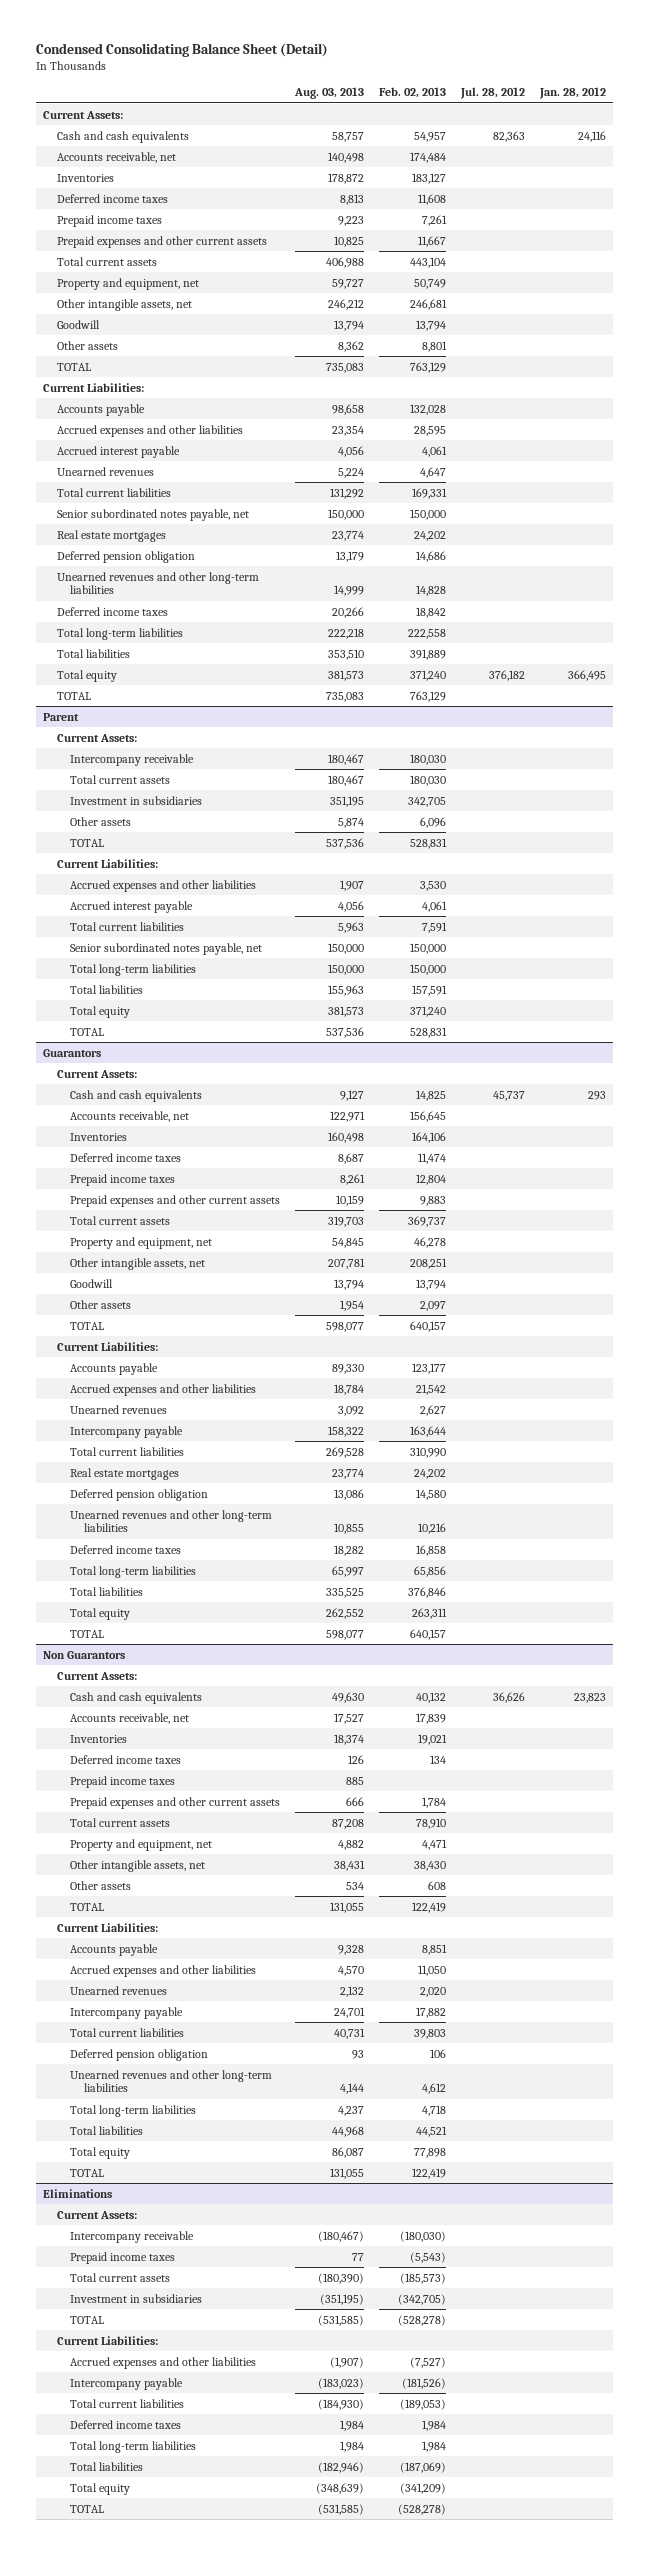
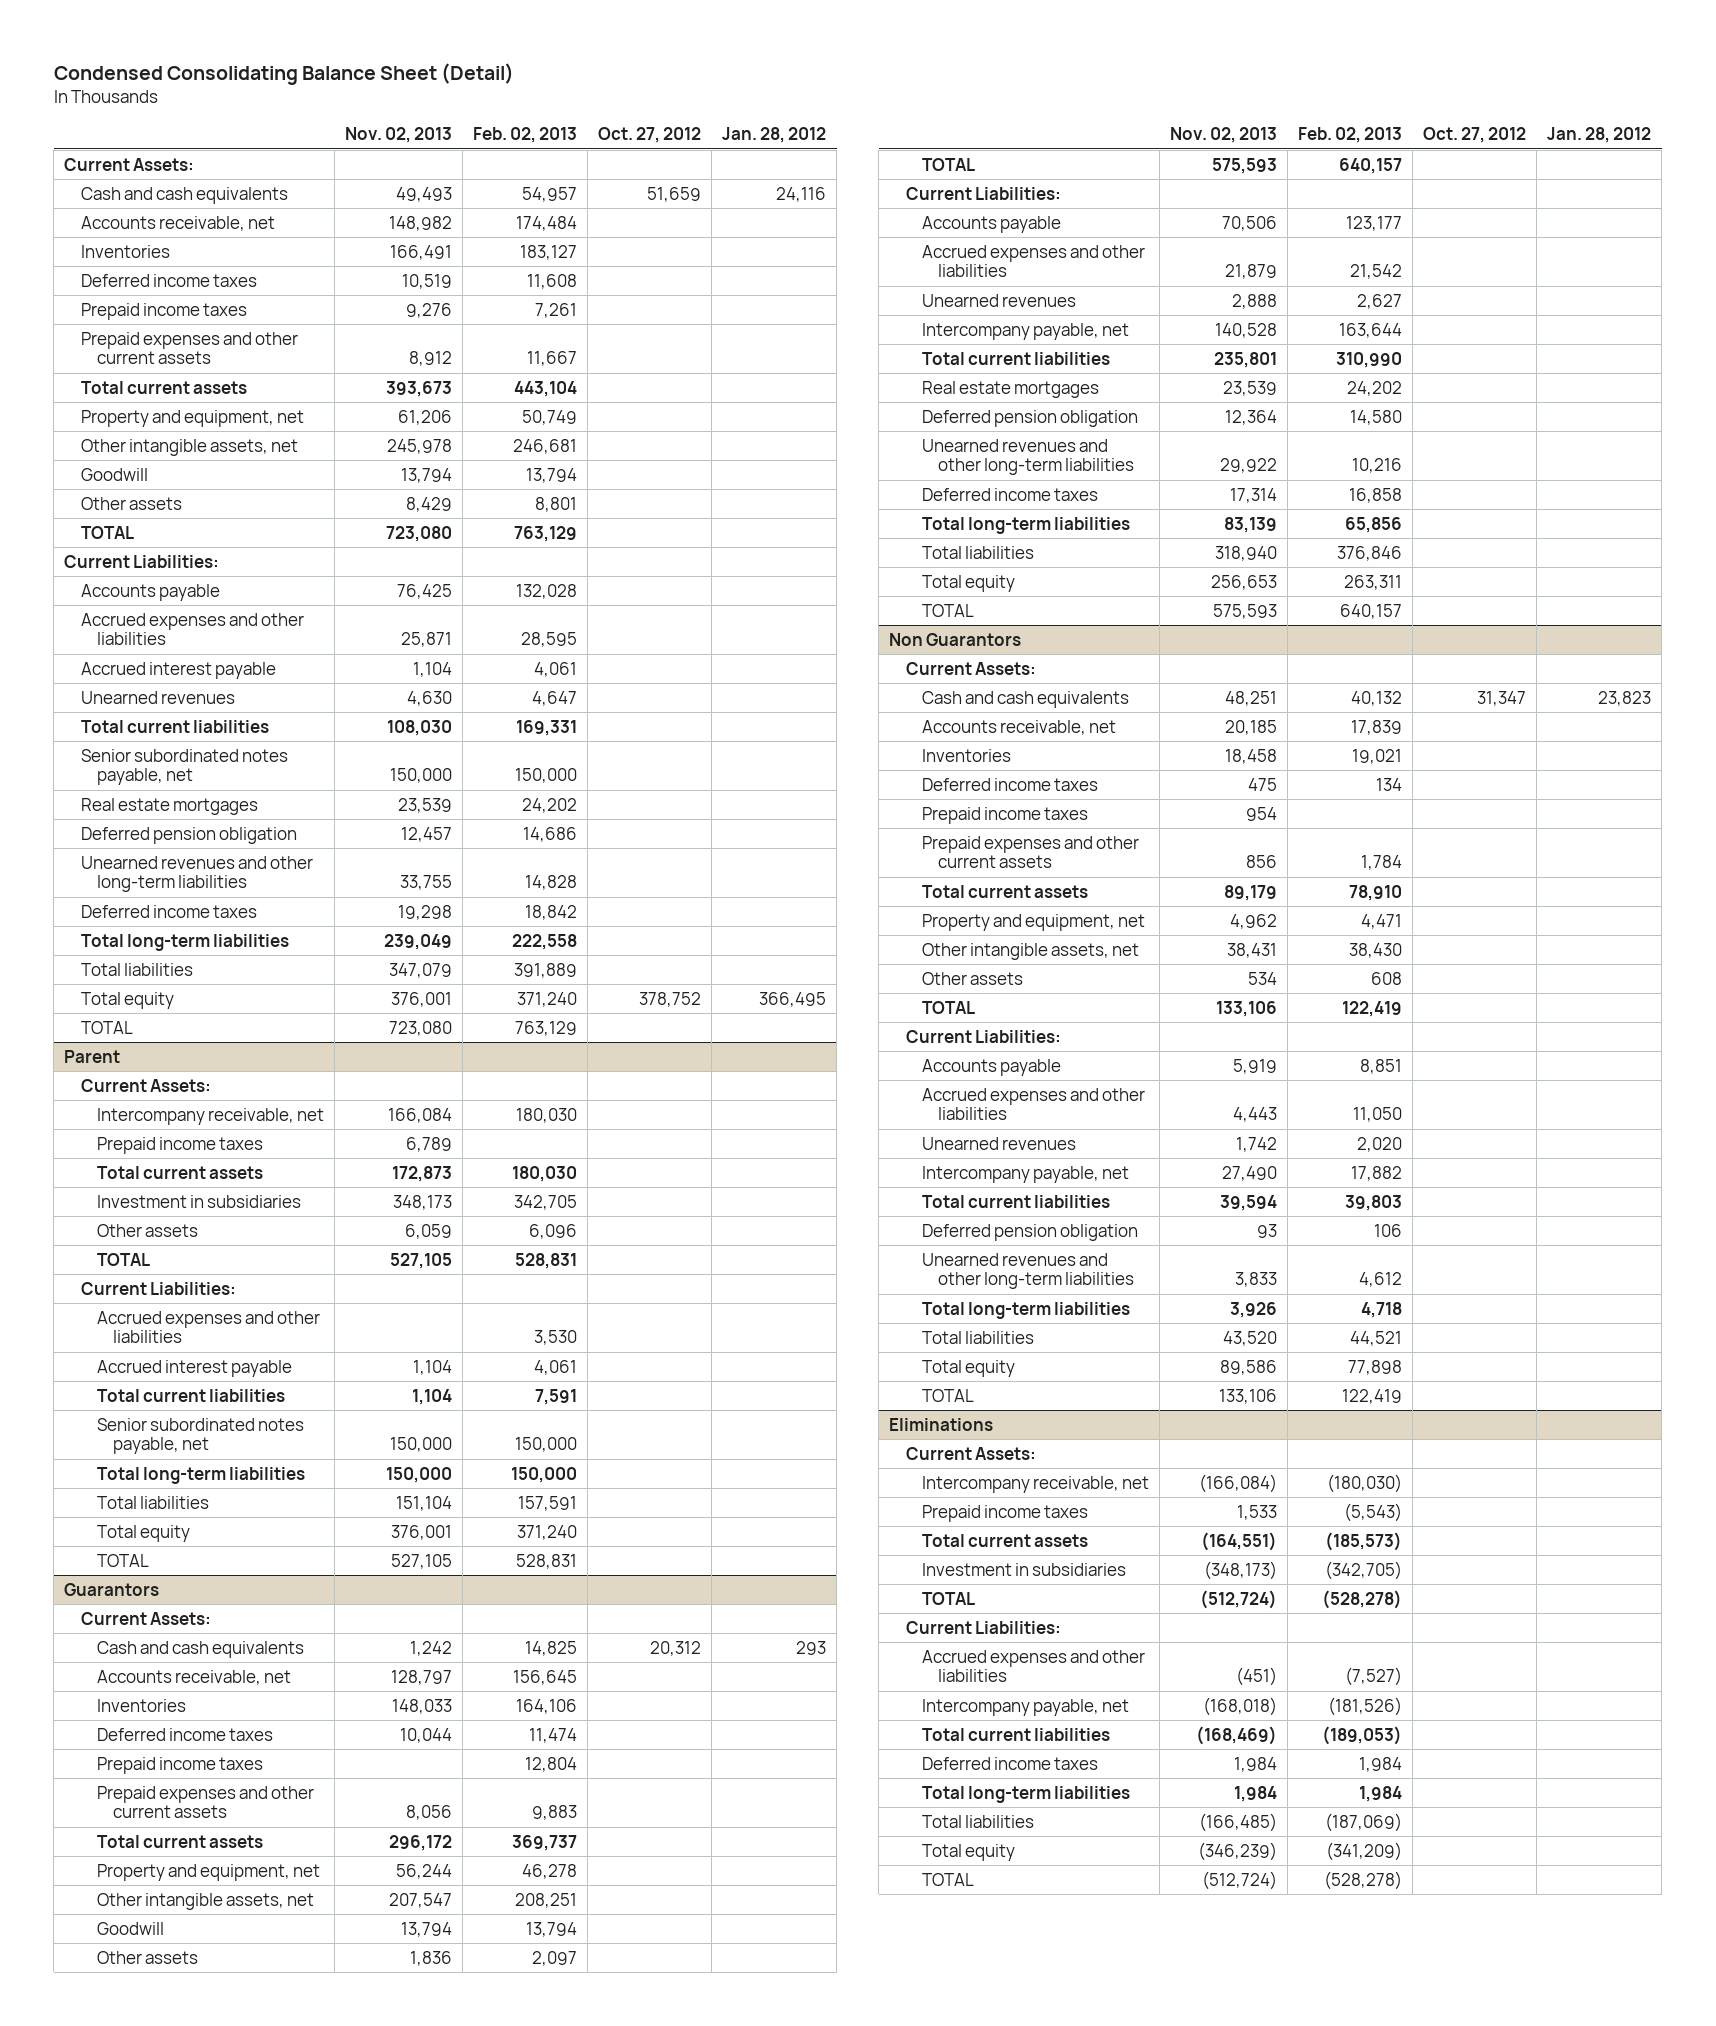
- | Aug. 03, 2013 | Feb. 02, 2013 | Jul. 28, 2012 | Jan. 28, 2012
+ | Nov. 02, 2013 | Feb. 02, 2013 | Oct. 27, 2012 | Jan. 28, 2012
@ Parent
- Intercompany receivable | 180,467 | 180,030 | |
+ Intercompany receivable, net | 166,084 | 180,030 | |
+ Prepaid income taxes | 6,789 | | |
@ Guarantors
- Intercompany payable | 158,322 | 163,644 | |
+ Intercompany payable, net | 140,528 | 163,644 | |
@ Non Guarantors
- Intercompany payable | 24,701 | 17,882 | |
+ Intercompany payable, net | 27,490 | 17,882 | |
@ Eliminations
- Intercompany receivable | (180,467) | (180,030) | |
+ Intercompany receivable, net | (166,084) | (180,030) | |
- Intercompany payable | (183,023) | (181,526) | |
+ Intercompany payable, net | (168,018) | (181,526) | |

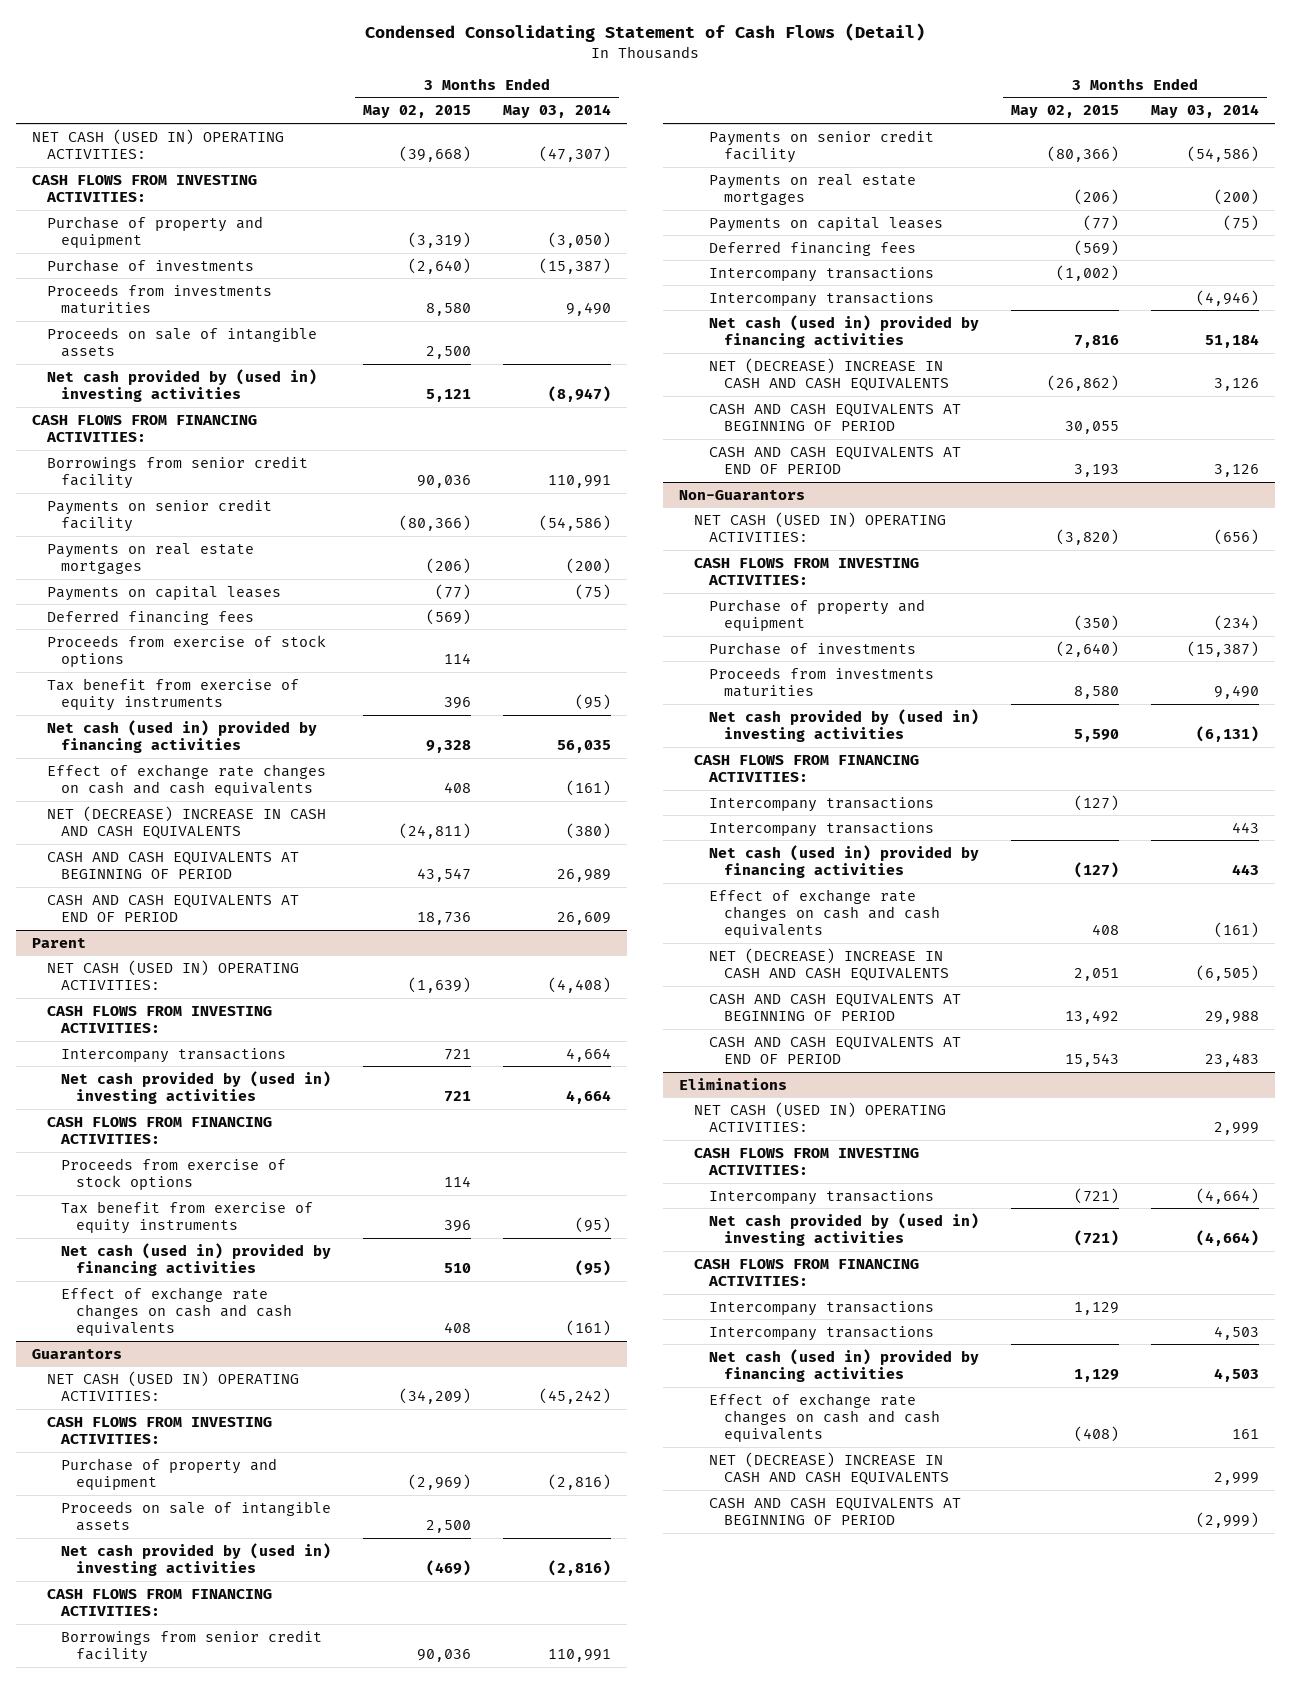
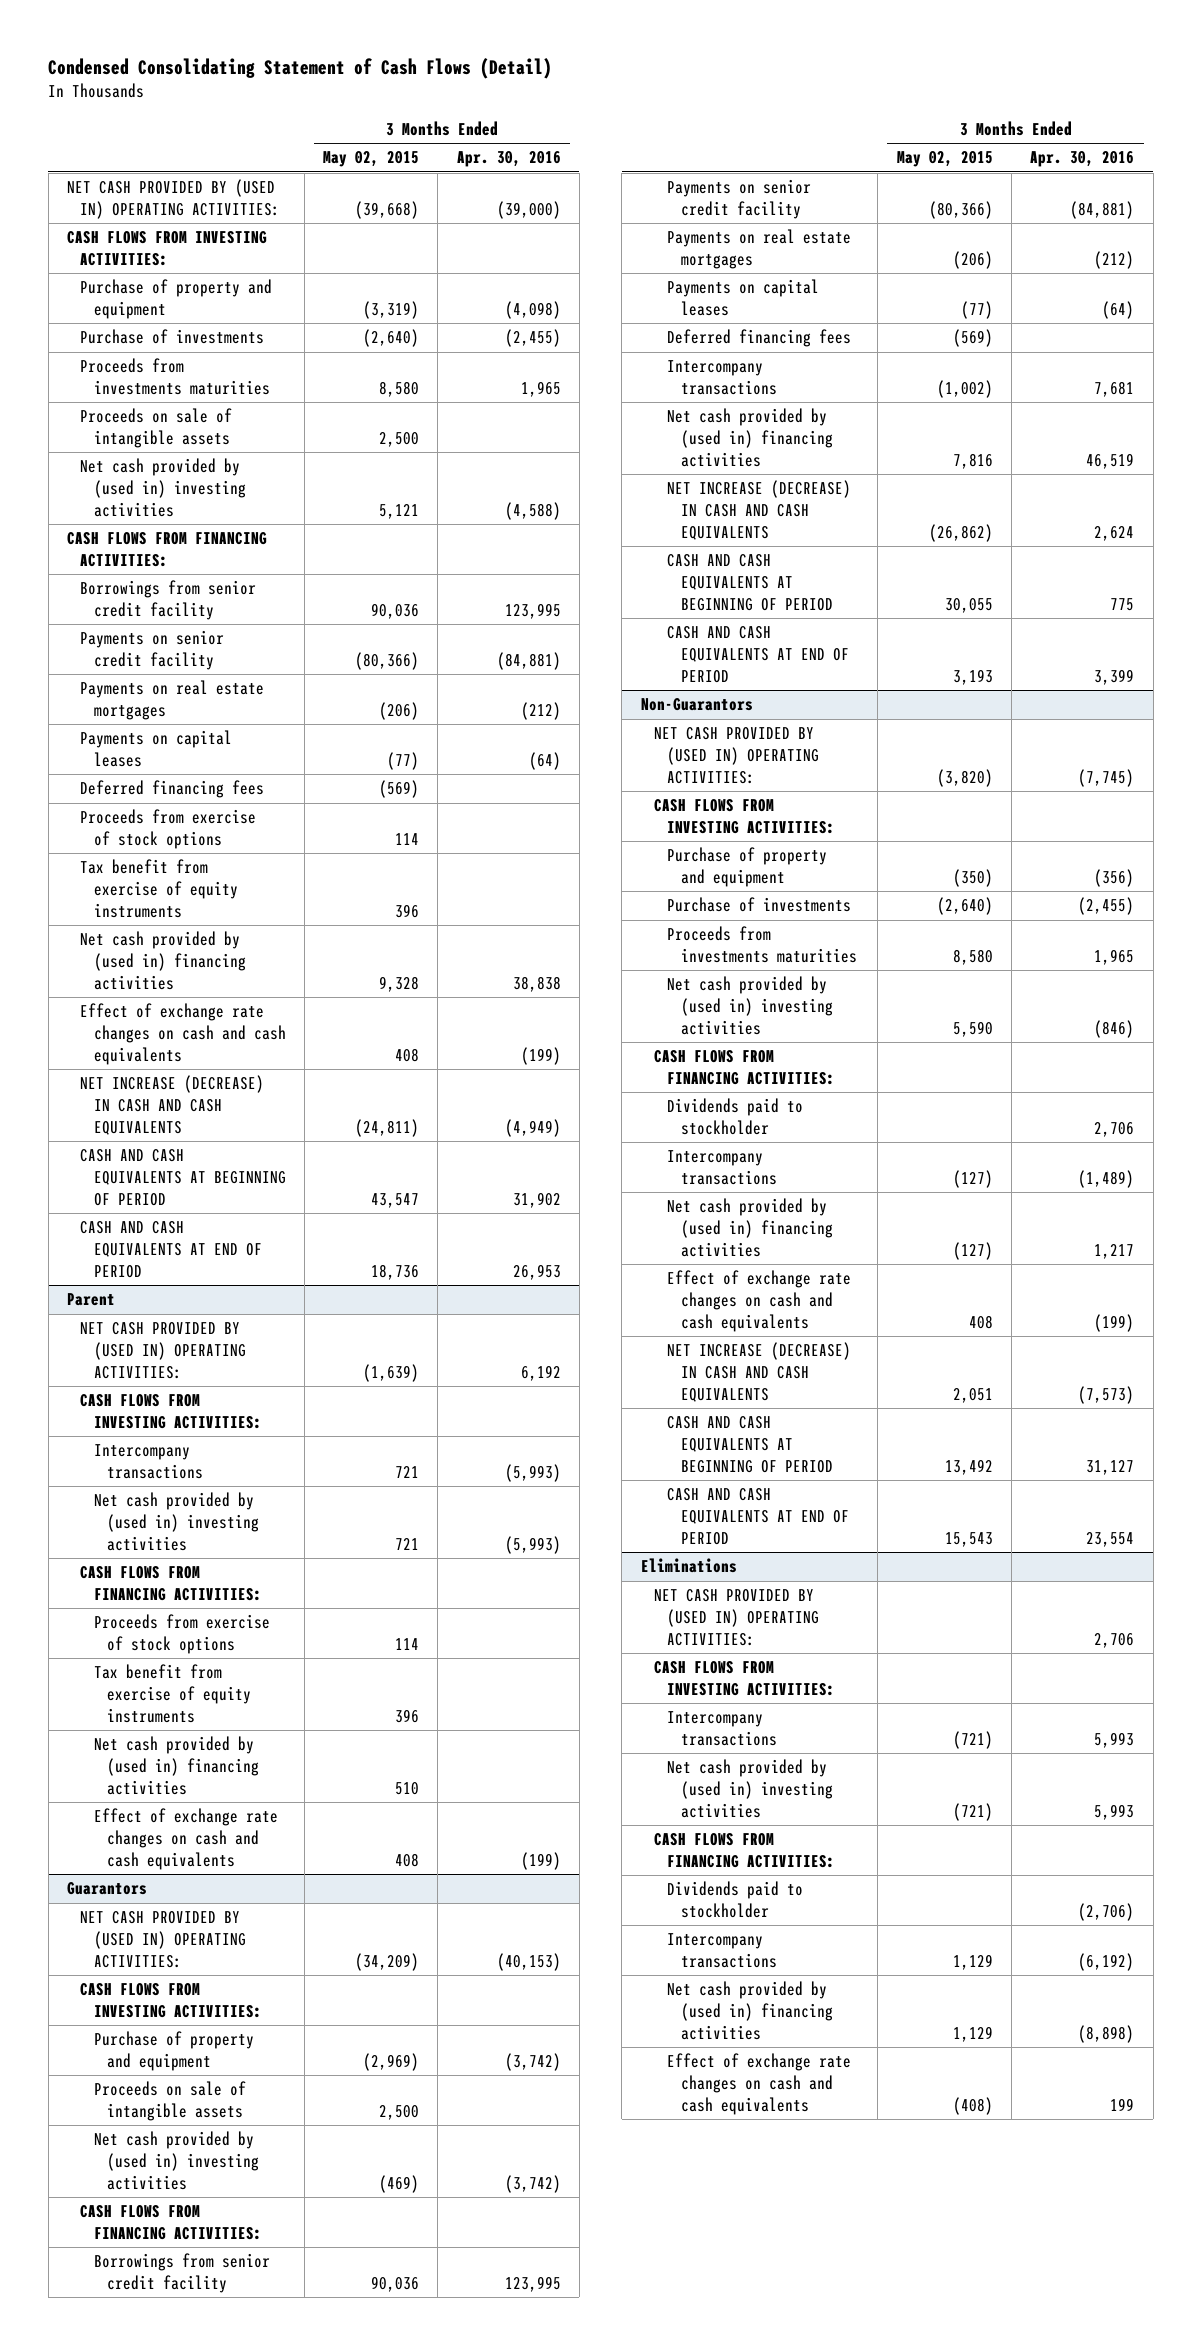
- | 3 Months Ended May 02, 2015 | 3 Months Ended May 03, 2014
+ | 3 Months Ended May 02, 2015 | 3 Months Ended Apr. 30, 2016
- NET CASH (USED IN) OPERATING ACTIVITIES: | (39,668) | (47,307)
+ NET CASH PROVIDED BY (USED IN) OPERATING ACTIVITIES: | (39,668) | (39,000)
- Net cash (used in) provided by financing activities | 9,328 | 56,035
+ Net cash provided by (used in) financing activities | 9,328 | 38,838
- NET (DECREASE) INCREASE IN CASH AND CASH EQUIVALENTS | (24,811) | (380)
+ NET INCREASE (DECREASE) IN CASH AND CASH EQUIVALENTS | (24,811) | (4,949)
@ Parent
- NET CASH (USED IN) OPERATING ACTIVITIES: | (1,639) | (4,408)
+ NET CASH PROVIDED BY (USED IN) OPERATING ACTIVITIES: | (1,639) | 6,192
- Net cash (used in) provided by financing activities | 510 | (95)
+ Net cash provided by (used in) financing activities | 510 |
@ Guarantors
- NET CASH (USED IN) OPERATING ACTIVITIES: | (34,209) | (45,242)
+ NET CASH PROVIDED BY (USED IN) OPERATING ACTIVITIES: | (34,209) | (40,153)
- Intercompany transactions | | (4,946)
- Net cash (used in) provided by financing activities | 7,816 | 51,184
- NET (DECREASE) INCREASE IN CASH AND CASH EQUIVALENTS | (26,862) | 3,126
+ Net cash provided by (used in) financing activities | 7,816 | 46,519
+ NET INCREASE (DECREASE) IN CASH AND CASH EQUIVALENTS | (26,862) | 2,624
@ Non-Guarantors
- NET CASH (USED IN) OPERATING ACTIVITIES: | (3,820) | (656)
+ NET CASH PROVIDED BY (USED IN) OPERATING ACTIVITIES: | (3,820) | (7,745)
+ Dividends paid to stockholder | | 2,706
- Intercompany transactions | | 443
- Net cash (used in) provided by financing activities | (127) | 443
+ Net cash provided by (used in) financing activities | (127) | 1,217
- NET (DECREASE) INCREASE IN CASH AND CASH EQUIVALENTS | 2,051 | (6,505)
+ NET INCREASE (DECREASE) IN CASH AND CASH EQUIVALENTS | 2,051 | (7,573)
@ Eliminations
- NET CASH (USED IN) OPERATING ACTIVITIES: | | 2,999
+ NET CASH PROVIDED BY (USED IN) OPERATING ACTIVITIES: | | 2,706
+ Dividends paid to stockholder | | (2,706)
- Intercompany transactions | | 4,503
- Net cash (used in) provided by financing activities | 1,129 | 4,503
+ Net cash provided by (used in) financing activities | 1,129 | (8,898)
- NET (DECREASE) INCREASE IN CASH AND CASH EQUIVALENTS | | 2,999
- CASH AND CASH EQUIVALENTS AT BEGINNING OF PERIOD | | (2,999)

